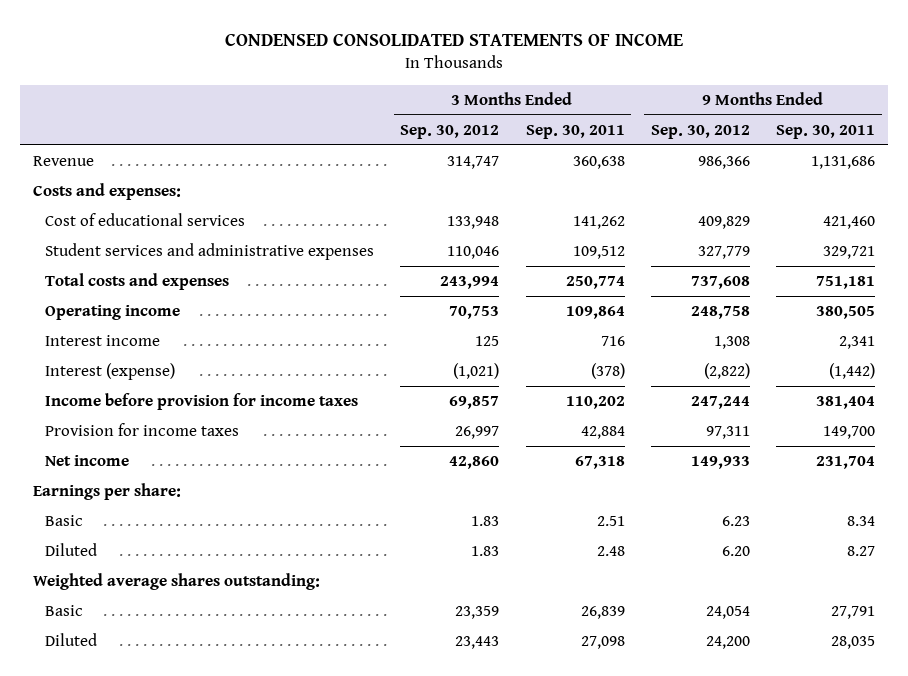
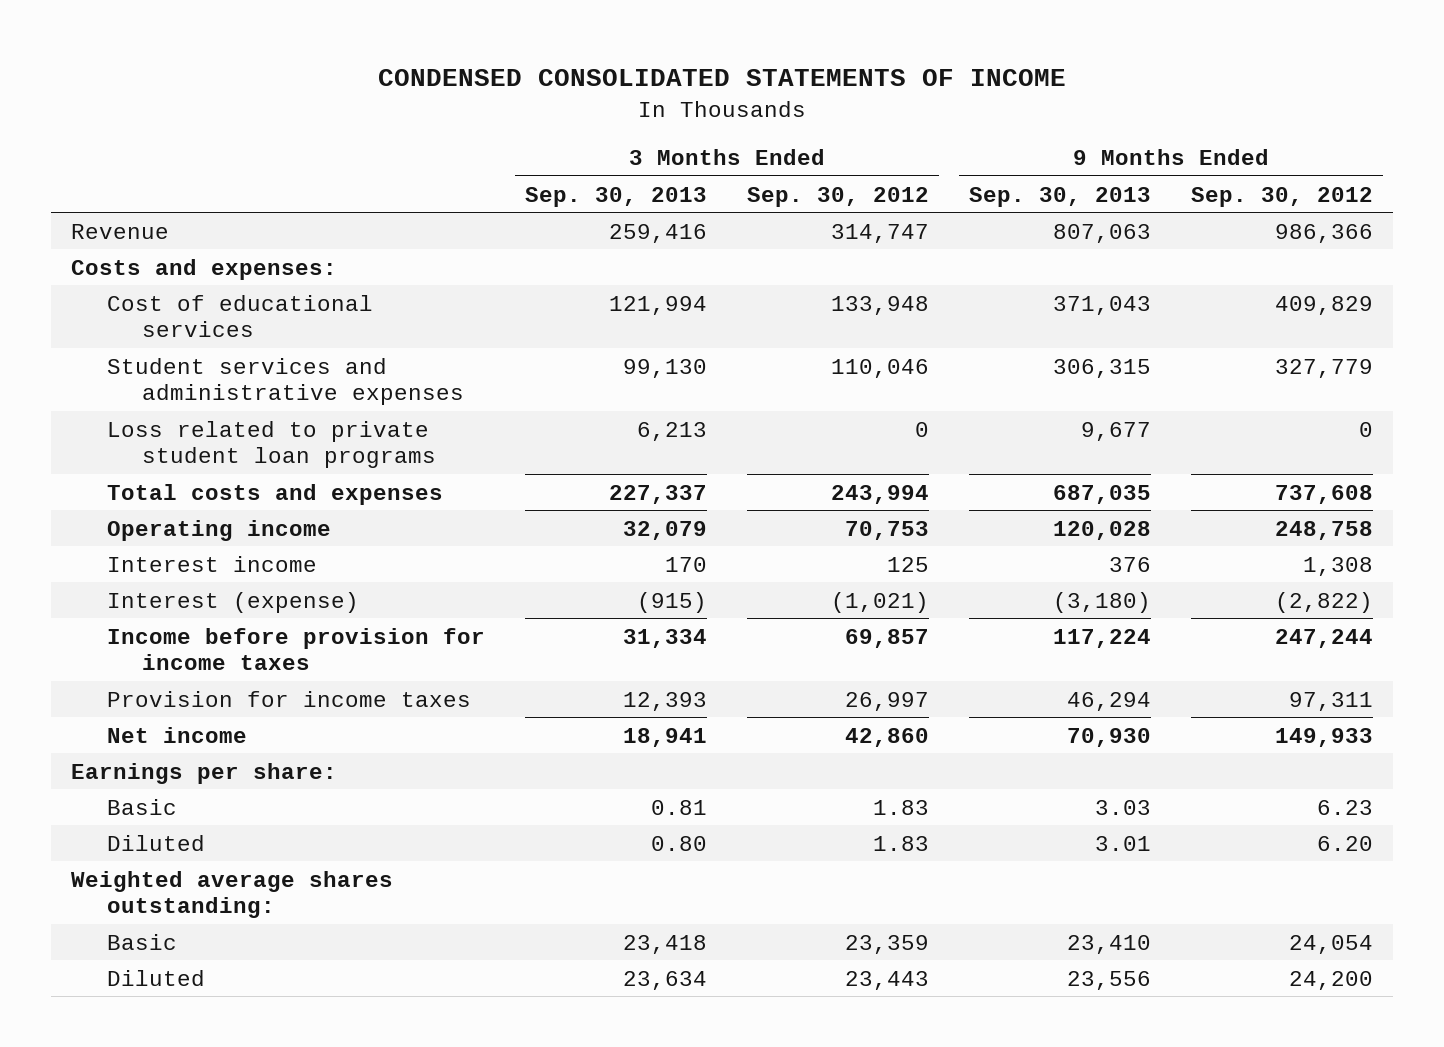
- | 3 Months Ended Sep. 30, 2012 | 3 Months Ended Sep. 30, 2011 | 9 Months Ended Sep. 30, 2012 | 9 Months Ended Sep. 30, 2011
+ | 3 Months Ended Sep. 30, 2013 | 3 Months Ended Sep. 30, 2012 | 9 Months Ended Sep. 30, 2013 | 9 Months Ended Sep. 30, 2012
+ Loss related to private student loan programs | 6,213 | 0 | 9,677 | 0

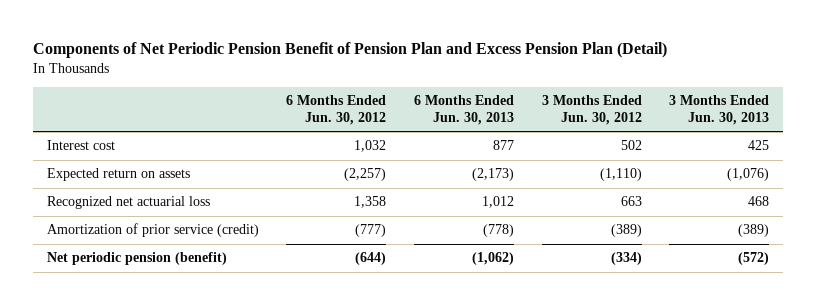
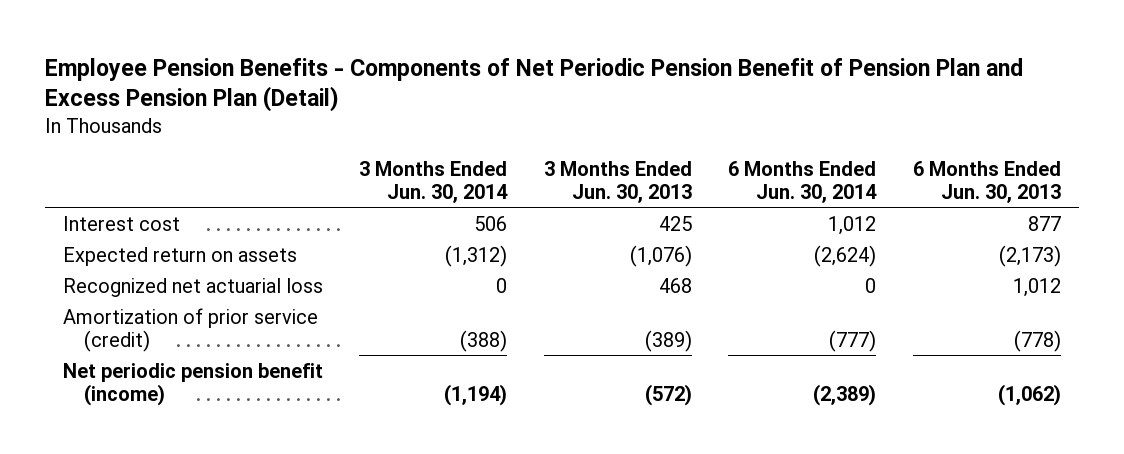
- Components of Net Periodic Pension Benefit of Pension Plan and Excess Pension Plan (Detail)
+ Employee Pension Benefits - Components of Net Periodic Pension Benefit of Pension Plan and Excess Pension Plan (Detail)
- | 6 Months Ended Jun. 30, 2012 | 6 Months Ended Jun. 30, 2013 | 3 Months Ended Jun. 30, 2012 | 3 Months Ended Jun. 30, 2013
+ | 3 Months Ended Jun. 30, 2014 | 3 Months Ended Jun. 30, 2013 | 6 Months Ended Jun. 30, 2014 | 6 Months Ended Jun. 30, 2013
- Net periodic pension (benefit) | (644) | (1,062) | (334) | (572)
+ Net periodic pension benefit (income) | (1,194) | (572) | (2,389) | (1,062)

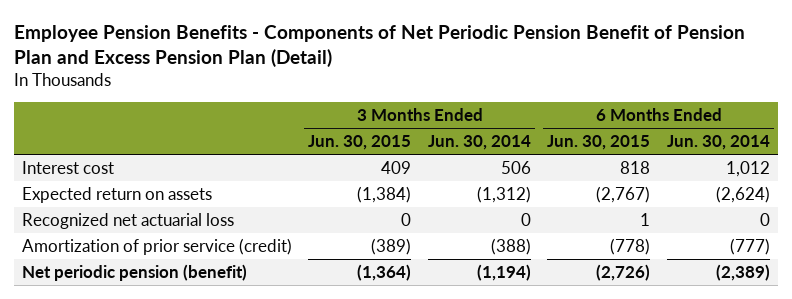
- | 3 Months Ended Jun. 30, 2014 | 3 Months Ended Jun. 30, 2013 | 6 Months Ended Jun. 30, 2014 | 6 Months Ended Jun. 30, 2013
+ | 3 Months Ended Jun. 30, 2015 | 3 Months Ended Jun. 30, 2014 | 6 Months Ended Jun. 30, 2015 | 6 Months Ended Jun. 30, 2014
- Net periodic pension benefit (income) | (1,194) | (572) | (2,389) | (1,062)
+ Net periodic pension (benefit) | (1,364) | (1,194) | (2,726) | (2,389)

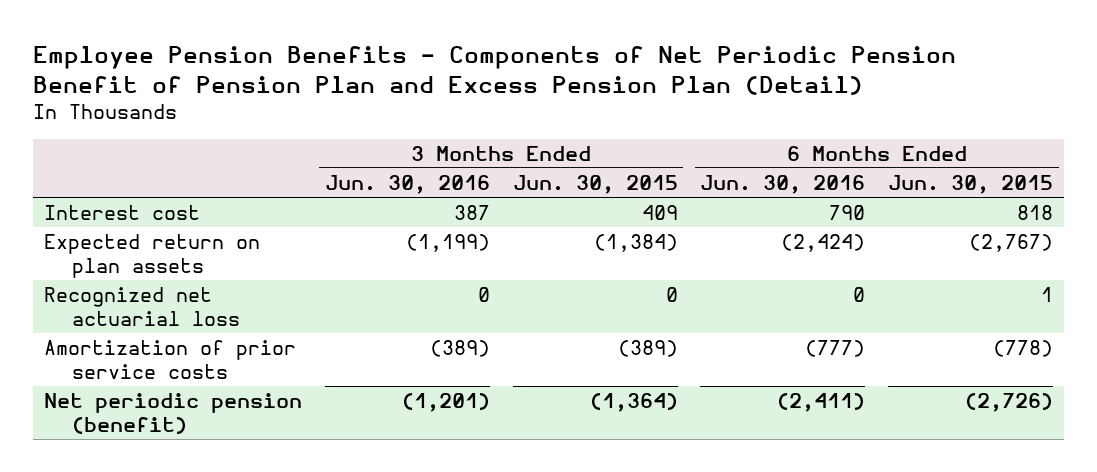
- | 3 Months Ended Jun. 30, 2015 | 3 Months Ended Jun. 30, 2014 | 6 Months Ended Jun. 30, 2015 | 6 Months Ended Jun. 30, 2014
+ | 3 Months Ended Jun. 30, 2016 | 3 Months Ended Jun. 30, 2015 | 6 Months Ended Jun. 30, 2016 | 6 Months Ended Jun. 30, 2015
- Expected return on assets | (1,384) | (1,312) | (2,767) | (2,624)
+ Expected return on plan assets | (1,199) | (1,384) | (2,424) | (2,767)
- Amortization of prior service (credit) | (389) | (388) | (778) | (777)
+ Amortization of prior service costs | (389) | (389) | (777) | (778)

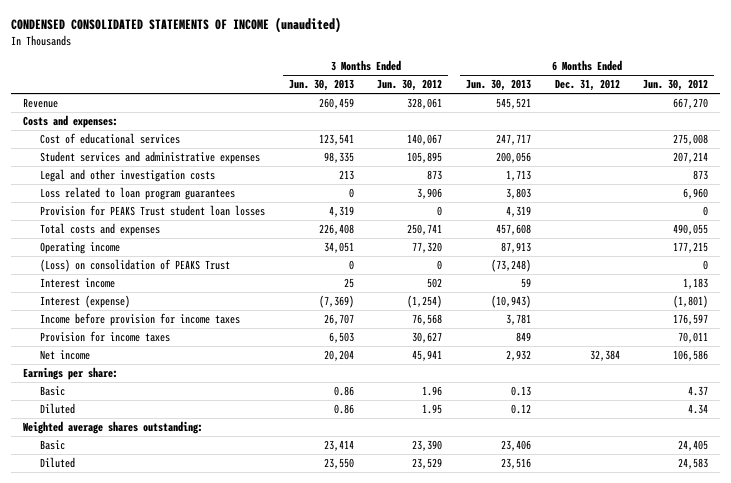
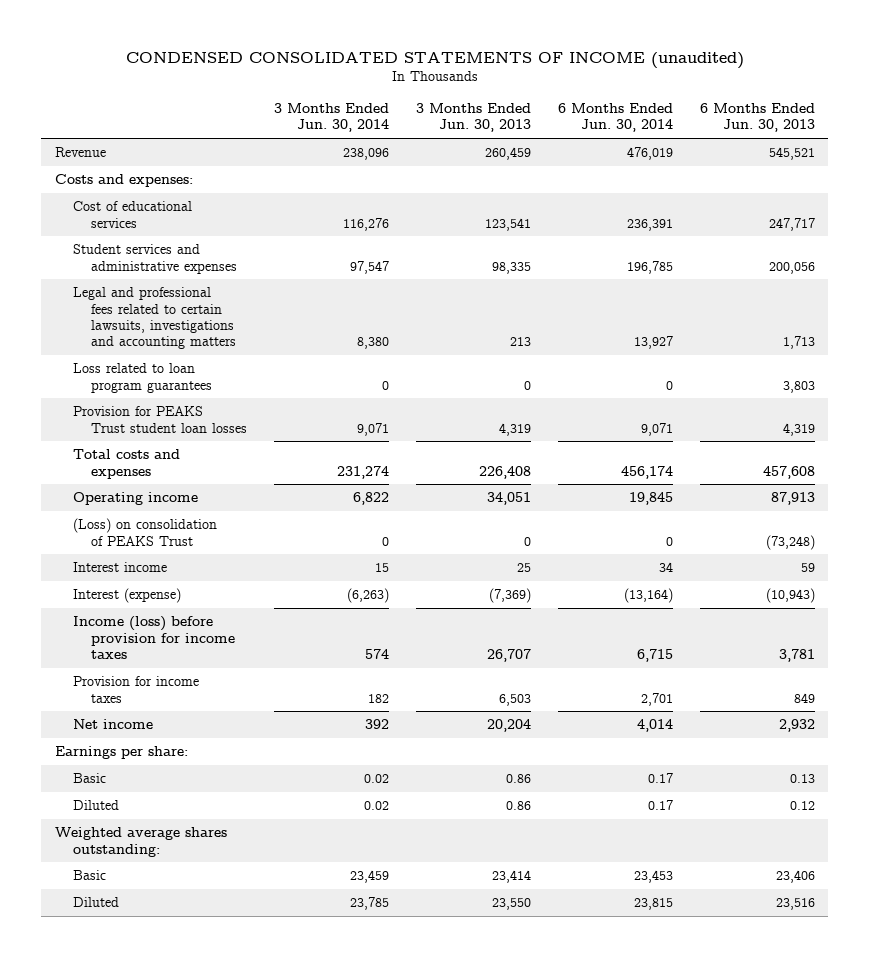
- | 3 Months Ended Jun. 30, 2013 | 3 Months Ended Jun. 30, 2012 | 6 Months Ended Jun. 30, 2013 | 6 Months Ended Dec. 31, 2012 | 6 Months Ended Jun. 30, 2012
+ | 3 Months Ended Jun. 30, 2014 | 3 Months Ended Jun. 30, 2013 | 6 Months Ended Jun. 30, 2014 | 6 Months Ended Jun. 30, 2013
- Legal and other investigation costs | 213 | 873 | 1,713 | | 873
+ Legal and professional fees related to certain lawsuits, investigations and accounting matters | 8,380 | 213 | 13,927 | 1,713
- Income before provision for income taxes | 26,707 | 76,568 | 3,781 | | 176,597
+ Income (loss) before provision for income taxes | 574 | 26,707 | 6,715 | 3,781

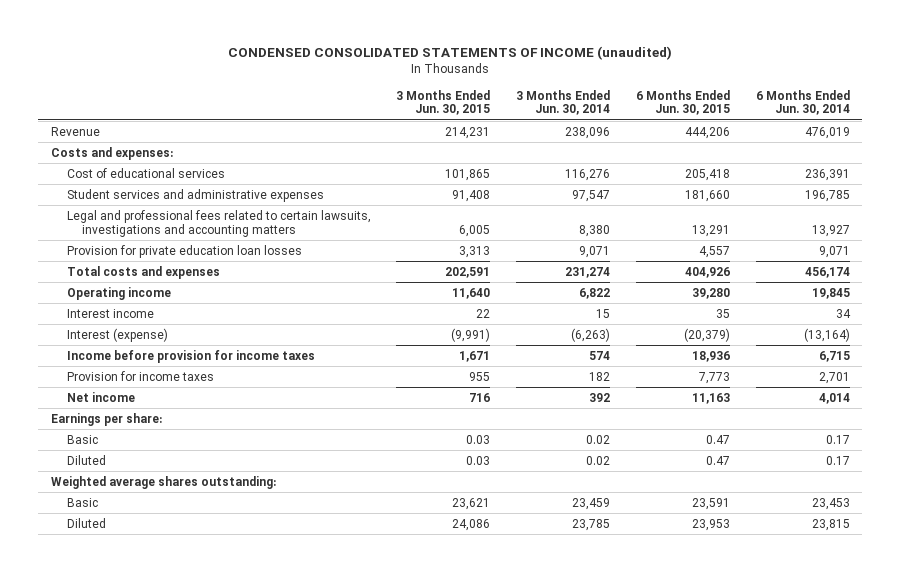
- | 3 Months Ended Jun. 30, 2014 | 3 Months Ended Jun. 30, 2013 | 6 Months Ended Jun. 30, 2014 | 6 Months Ended Jun. 30, 2013
+ | 3 Months Ended Jun. 30, 2015 | 3 Months Ended Jun. 30, 2014 | 6 Months Ended Jun. 30, 2015 | 6 Months Ended Jun. 30, 2014
- Loss related to loan program guarantees | 0 | 0 | 0 | 3,803
- Provision for PEAKS Trust student loan losses | 9,071 | 4,319 | 9,071 | 4,319
+ Provision for private education loan losses | 3,313 | 9,071 | 4,557 | 9,071
- (Loss) on consolidation of PEAKS Trust | 0 | 0 | 0 | (73,248)
- Income (loss) before provision for income taxes | 574 | 26,707 | 6,715 | 3,781
+ Income before provision for income taxes | 1,671 | 574 | 18,936 | 6,715

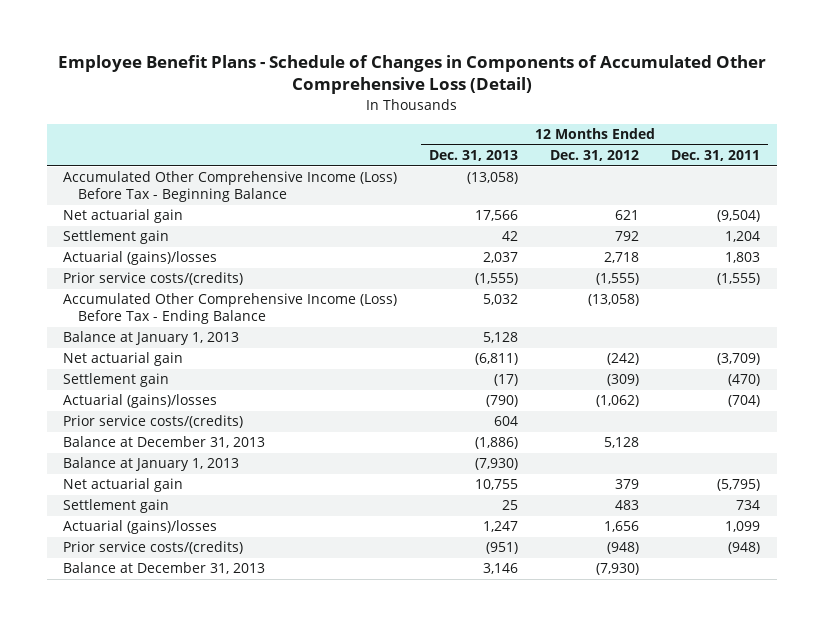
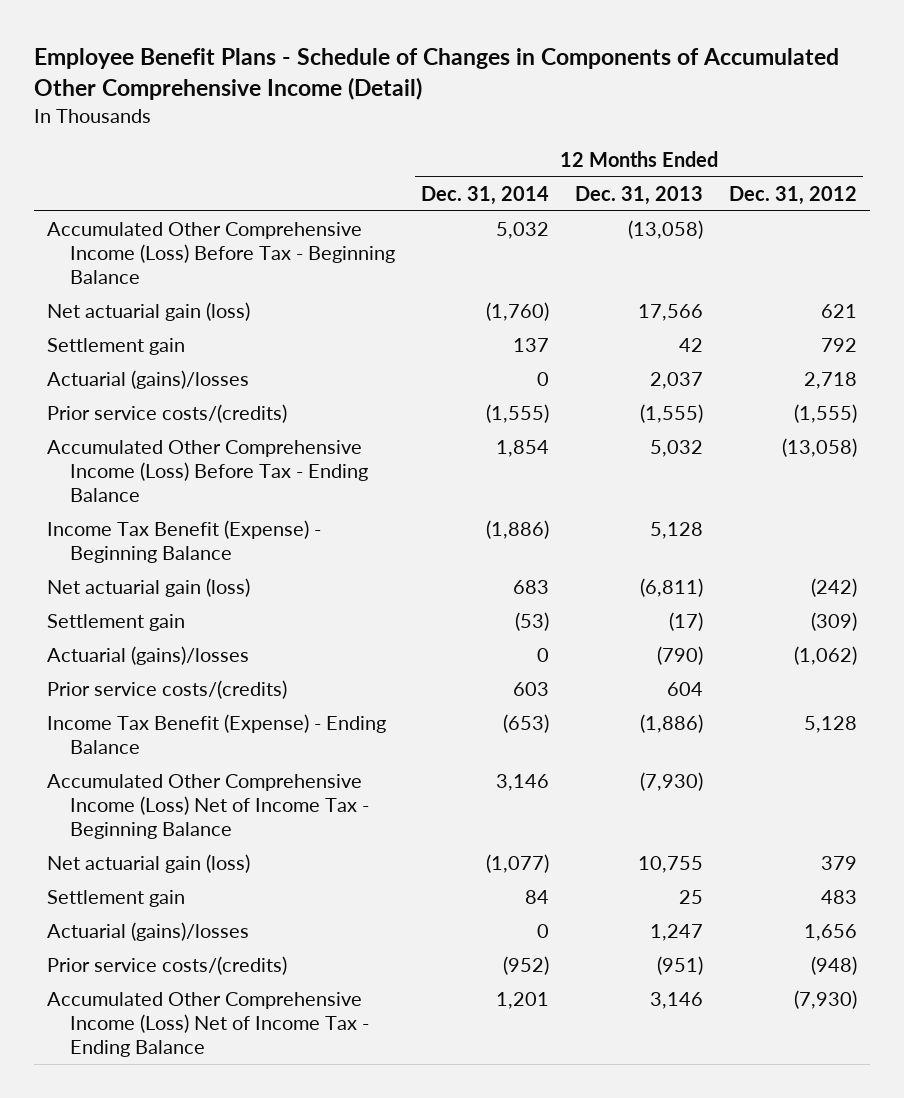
- Employee Benefit Plans - Schedule of Changes in Components of Accumulated Other Comprehensive Loss (Detail)
+ Employee Benefit Plans - Schedule of Changes in Components of Accumulated Other Comprehensive Income (Detail)
- | 12 Months Ended Dec. 31, 2013 | 12 Months Ended Dec. 31, 2012 | 12 Months Ended Dec. 31, 2011
+ | 12 Months Ended Dec. 31, 2014 | 12 Months Ended Dec. 31, 2013 | 12 Months Ended Dec. 31, 2012
- Net actuarial gain | 17,566 | 621 | (9,504)
+ Net actuarial gain (loss) | (1,760) | 17,566 | 621
- Balance at January 1, 2013 | 5,128 | |
- Net actuarial gain | (6,811) | (242) | (3,709)
+ Income Tax Benefit (Expense) - Beginning Balance | (1,886) | 5,128 |
+ Net actuarial gain (loss) | 683 | (6,811) | (242)
- Balance at December 31, 2013 | (1,886) | 5,128 |
- Balance at January 1, 2013 | (7,930) | |
- Net actuarial gain | 10,755 | 379 | (5,795)
+ Income Tax Benefit (Expense) - Ending Balance | (653) | (1,886) | 5,128
+ Accumulated Other Comprehensive Income (Loss) Net of Income Tax - Beginning Balance | 3,146 | (7,930) |
+ Net actuarial gain (loss) | (1,077) | 10,755 | 379
- Balance at December 31, 2013 | 3,146 | (7,930) |
+ Accumulated Other Comprehensive Income (Loss) Net of Income Tax - Ending Balance | 1,201 | 3,146 | (7,930)

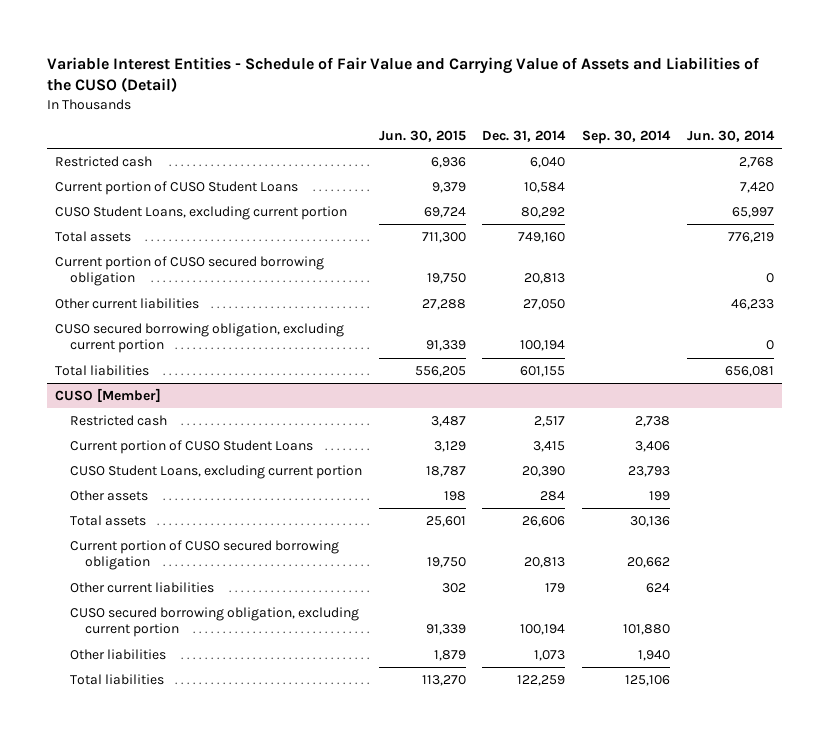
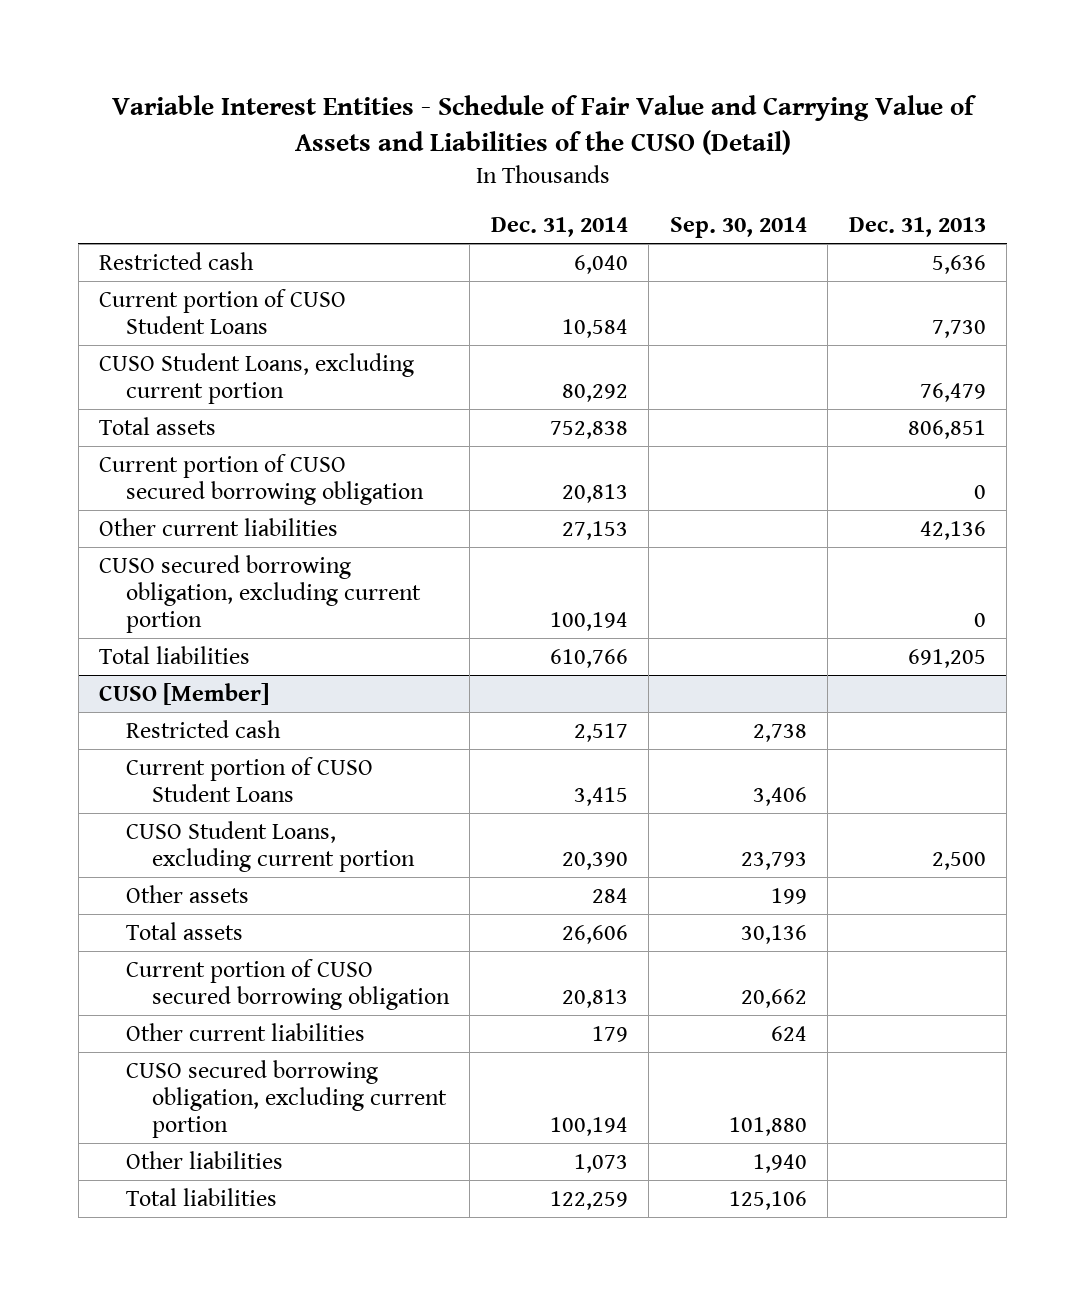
- | Jun. 30, 2015 | Dec. 31, 2014 | Sep. 30, 2014 | Jun. 30, 2014
+ | Dec. 31, 2014 | Sep. 30, 2014 | Dec. 31, 2013
- Total assets | 711,300 | 749,160 | | 776,219
+ Total assets | 752,838 | | 806,851
- Other current liabilities | 27,288 | 27,050 | | 46,233
+ Other current liabilities | 27,153 | | 42,136
- Total liabilities | 556,205 | 601,155 | | 656,081
+ Total liabilities | 610,766 | | 691,205

